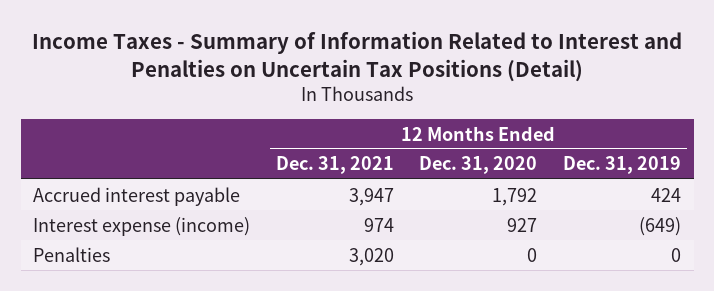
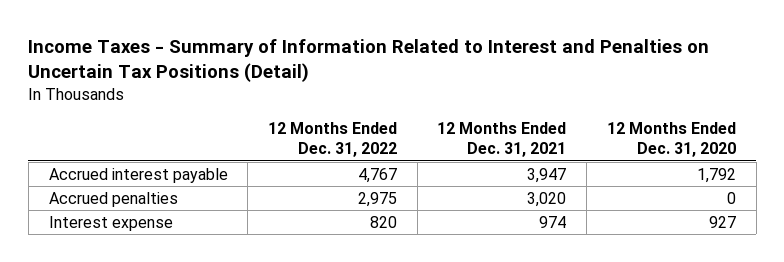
- | 12 Months Ended Dec. 31, 2021 | 12 Months Ended Dec. 31, 2020 | 12 Months Ended Dec. 31, 2019
+ | 12 Months Ended Dec. 31, 2022 | 12 Months Ended Dec. 31, 2021 | 12 Months Ended Dec. 31, 2020
- Interest expense (income) | 974 | 927 | (649)
- Penalties | 3,020 | 0 | 0
+ Accrued penalties | 2,975 | 3,020 | 0
+ Interest expense | 820 | 974 | 927

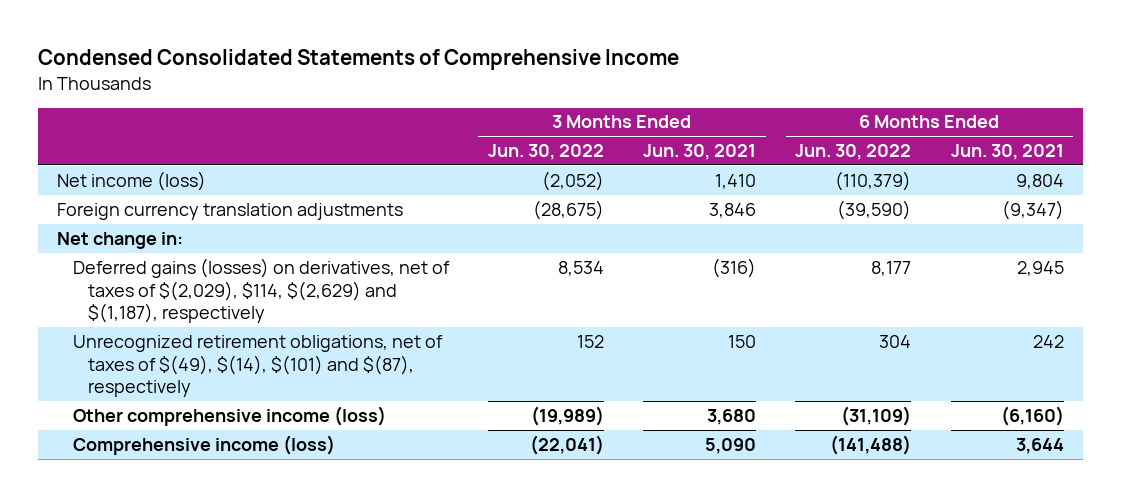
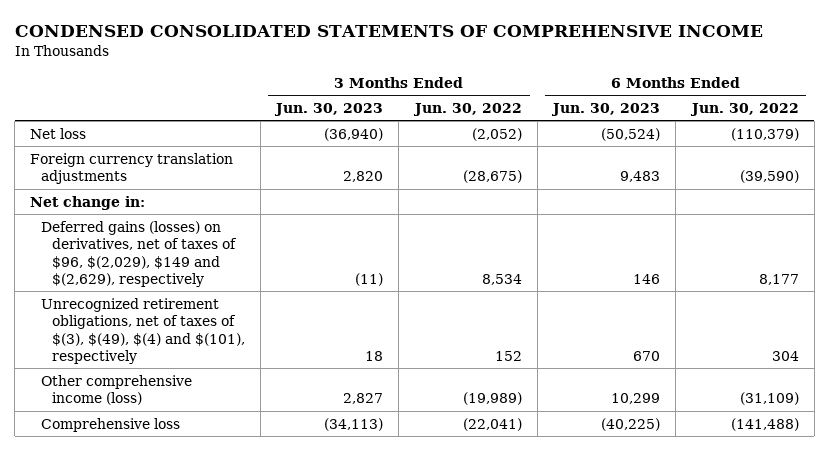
- Condensed Consolidated Statements of Comprehensive Income
+ CONDENSED CONSOLIDATED STATEMENTS OF COMPREHENSIVE INCOME
- | 3 Months Ended Jun. 30, 2022 | 3 Months Ended Jun. 30, 2021 | 6 Months Ended Jun. 30, 2022 | 6 Months Ended Jun. 30, 2021
+ | 3 Months Ended Jun. 30, 2023 | 3 Months Ended Jun. 30, 2022 | 6 Months Ended Jun. 30, 2023 | 6 Months Ended Jun. 30, 2022
- Net income (loss) | (2,052) | 1,410 | (110,379) | 9,804
+ Net loss | (36,940) | (2,052) | (50,524) | (110,379)
- Deferred gains (losses) on derivatives, net of taxes of $(2,029), $114, $(2,629) and $(1,187), respectively | 8,534 | (316) | 8,177 | 2,945
- Unrecognized retirement obligations, net of taxes of $(49), $(14), $(101) and $(87), respectively | 152 | 150 | 304 | 242
+ Deferred gains (losses) on derivatives, net of taxes of $96, $(2,029), $149 and $(2,629), respectively | (11) | 8,534 | 146 | 8,177
+ Unrecognized retirement obligations, net of taxes of $(3), $(49), $(4) and $(101), respectively | 18 | 152 | 670 | 304
- Comprehensive income (loss) | (22,041) | 5,090 | (141,488) | 3,644
+ Comprehensive loss | (34,113) | (22,041) | (40,225) | (141,488)

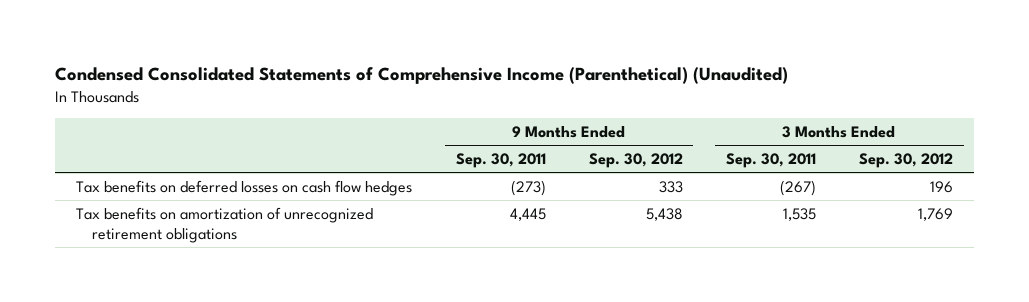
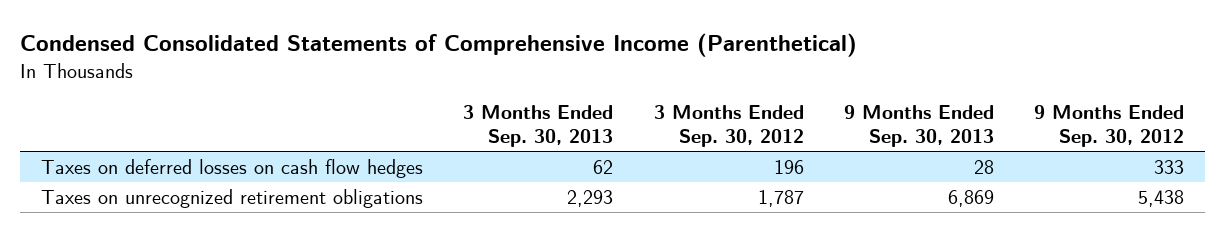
- Condensed Consolidated Statements of Comprehensive Income (Parenthetical) (Unaudited)
+ Condensed Consolidated Statements of Comprehensive Income (Parenthetical)
- | 9 Months Ended Sep. 30, 2011 | 9 Months Ended Sep. 30, 2012 | 3 Months Ended Sep. 30, 2011 | 3 Months Ended Sep. 30, 2012
+ | 3 Months Ended Sep. 30, 2013 | 3 Months Ended Sep. 30, 2012 | 9 Months Ended Sep. 30, 2013 | 9 Months Ended Sep. 30, 2012
- Tax benefits on deferred losses on cash flow hedges | (273) | 333 | (267) | 196
- Tax benefits on amortization of unrecognized retirement obligations | 4,445 | 5,438 | 1,535 | 1,769
+ Taxes on deferred losses on cash flow hedges | 62 | 196 | 28 | 333
+ Taxes on unrecognized retirement obligations | 2,293 | 1,787 | 6,869 | 5,438

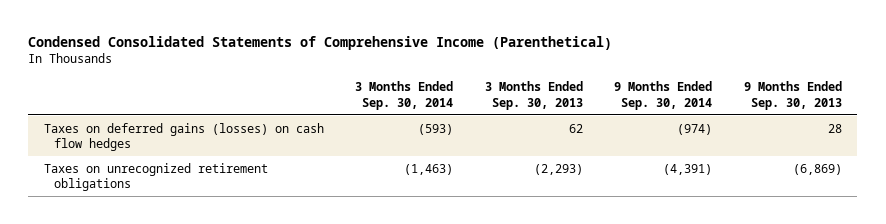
- | 3 Months Ended Sep. 30, 2013 | 3 Months Ended Sep. 30, 2012 | 9 Months Ended Sep. 30, 2013 | 9 Months Ended Sep. 30, 2012
+ | 3 Months Ended Sep. 30, 2014 | 3 Months Ended Sep. 30, 2013 | 9 Months Ended Sep. 30, 2014 | 9 Months Ended Sep. 30, 2013
- Taxes on deferred losses on cash flow hedges | 62 | 196 | 28 | 333
- Taxes on unrecognized retirement obligations | 2,293 | 1,787 | 6,869 | 5,438
+ Taxes on deferred gains (losses) on cash flow hedges | (593) | 62 | (974) | 28
+ Taxes on unrecognized retirement obligations | (1,463) | (2,293) | (4,391) | (6,869)

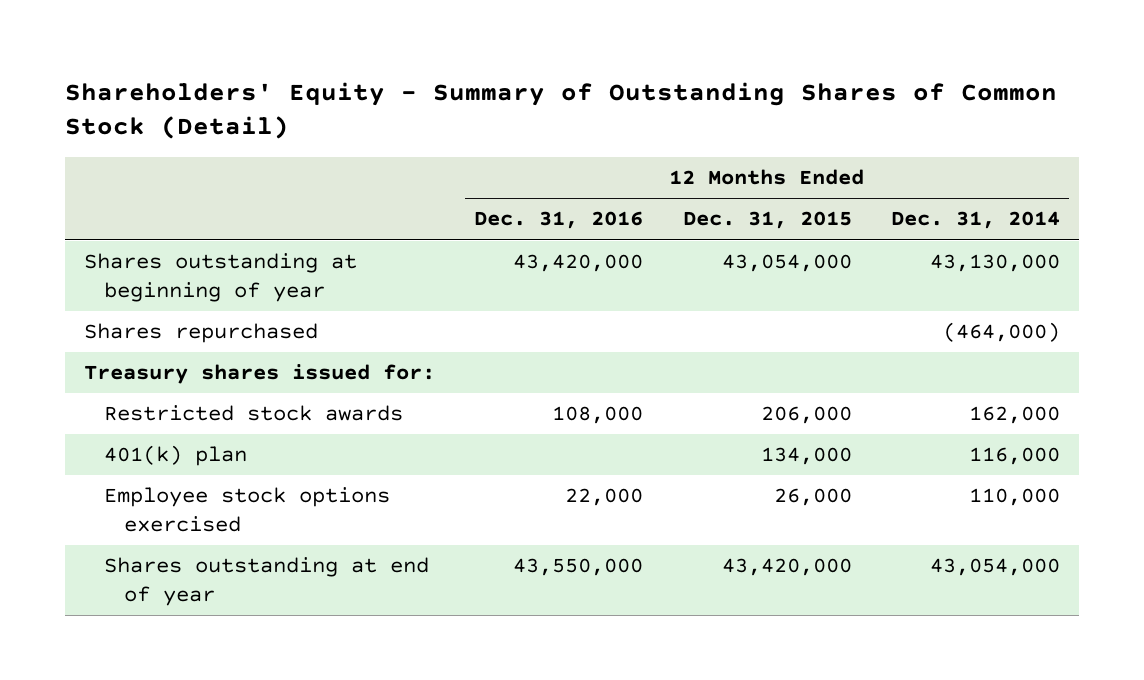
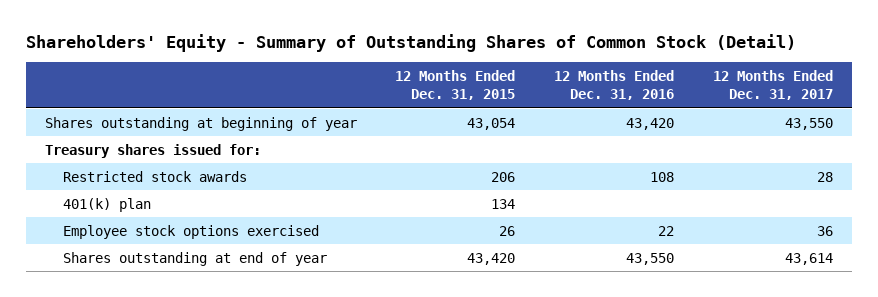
- | 12 Months Ended Dec. 31, 2016 | 12 Months Ended Dec. 31, 2015 | 12 Months Ended Dec. 31, 2014
+ | 12 Months Ended Dec. 31, 2015 | 12 Months Ended Dec. 31, 2016 | 12 Months Ended Dec. 31, 2017
- Shares outstanding at beginning of year | 43,420,000 | 43,054,000 | 43,130,000
- Shares repurchased | | | (464,000)
+ Shares outstanding at beginning of year | 43,054 | 43,420 | 43,550
- Restricted stock awards | 108,000 | 206,000 | 162,000
- 401(k) plan | | 134,000 | 116,000
- Employee stock options exercised | 22,000 | 26,000 | 110,000
- Shares outstanding at end of year | 43,550,000 | 43,420,000 | 43,054,000
+ Restricted stock awards | 206 | 108 | 28
+ 401(k) plan | 134 | |
+ Employee stock options exercised | 26 | 22 | 36
+ Shares outstanding at end of year | 43,420 | 43,550 | 43,614

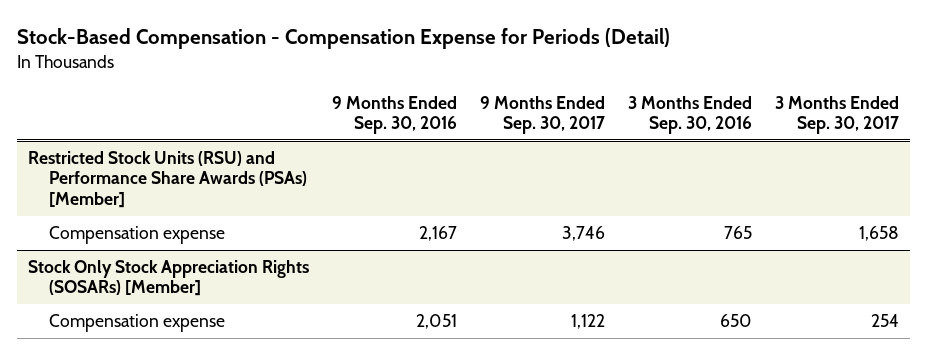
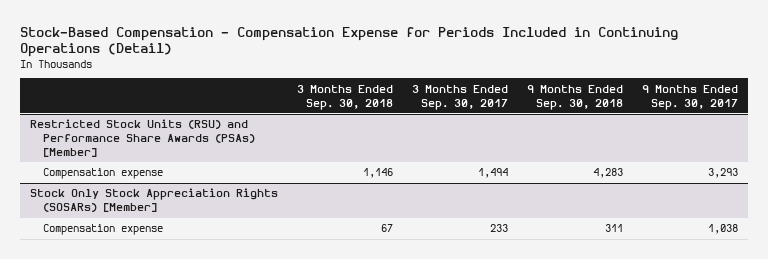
- Stock-Based Compensation - Compensation Expense for Periods (Detail)
+ Stock-Based Compensation - Compensation Expense for Periods Included in Continuing Operations (Detail)
- | 9 Months Ended Sep. 30, 2016 | 9 Months Ended Sep. 30, 2017 | 3 Months Ended Sep. 30, 2016 | 3 Months Ended Sep. 30, 2017
+ | 3 Months Ended Sep. 30, 2018 | 3 Months Ended Sep. 30, 2017 | 9 Months Ended Sep. 30, 2018 | 9 Months Ended Sep. 30, 2017
@ Restricted Stock Units (RSU) and Performance Share Awards (PSAs) [Member]
- Compensation expense | 2,167 | 3,746 | 765 | 1,658
+ Compensation expense | 1,146 | 1,494 | 4,283 | 3,293
@ Stock Only Stock Appreciation Rights (SOSARs) [Member]
- Compensation expense | 2,051 | 1,122 | 650 | 254
+ Compensation expense | 67 | 233 | 311 | 1,038

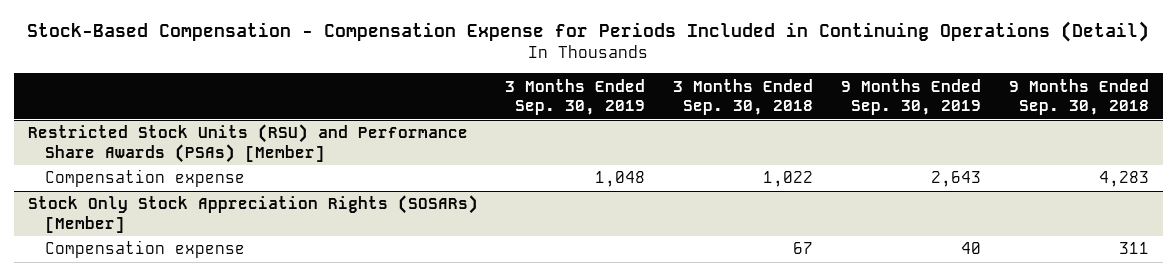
- | 3 Months Ended Sep. 30, 2018 | 3 Months Ended Sep. 30, 2017 | 9 Months Ended Sep. 30, 2018 | 9 Months Ended Sep. 30, 2017
+ | 3 Months Ended Sep. 30, 2019 | 3 Months Ended Sep. 30, 2018 | 9 Months Ended Sep. 30, 2019 | 9 Months Ended Sep. 30, 2018
@ Restricted Stock Units (RSU) and Performance Share Awards (PSAs) [Member]
- Compensation expense | 1,146 | 1,494 | 4,283 | 3,293
+ Compensation expense | 1,048 | 1,022 | 2,643 | 4,283

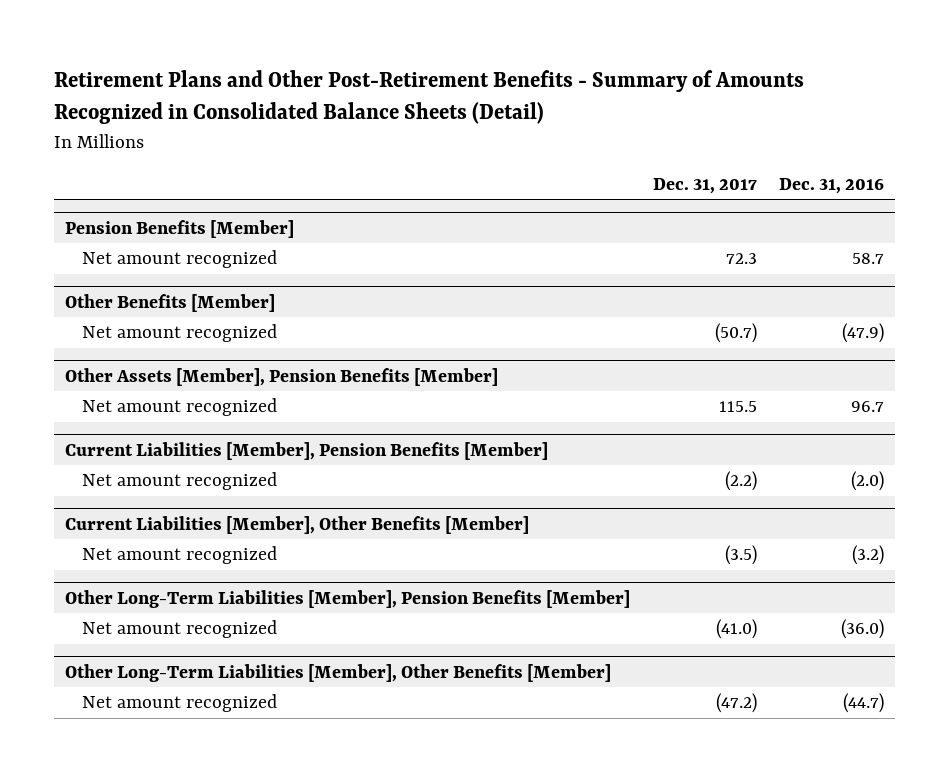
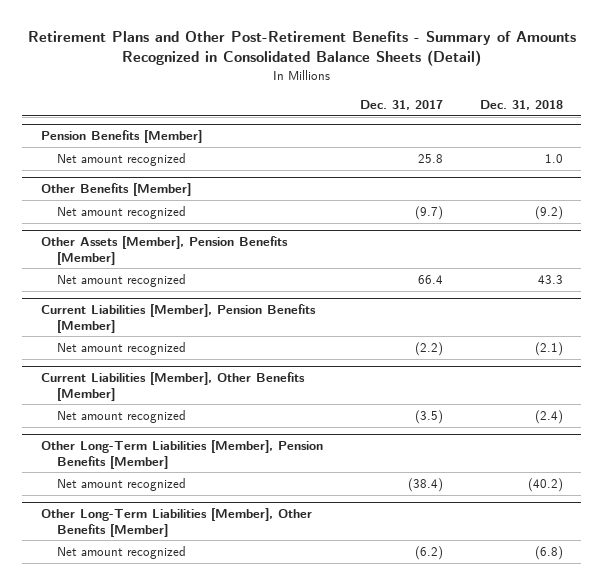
- | Dec. 31, 2017 | Dec. 31, 2016
+ | Dec. 31, 2017 | Dec. 31, 2018
@ Pension Benefits [Member]
- Net amount recognized | 72.3 | 58.7
+ Net amount recognized | 25.8 | 1.0
@ Other Benefits [Member]
- Net amount recognized | (50.7) | (47.9)
+ Net amount recognized | (9.7) | (9.2)
@ Other Assets [Member], Pension Benefits [Member]
- Net amount recognized | 115.5 | 96.7
+ Net amount recognized | 66.4 | 43.3
@ Other Long-Term Liabilities [Member], Pension Benefits [Member]
- Net amount recognized | (41.0) | (36.0)
+ Net amount recognized | (38.4) | (40.2)
@ Other Long-Term Liabilities [Member], Other Benefits [Member]
- Net amount recognized | (47.2) | (44.7)
+ Net amount recognized | (6.2) | (6.8)

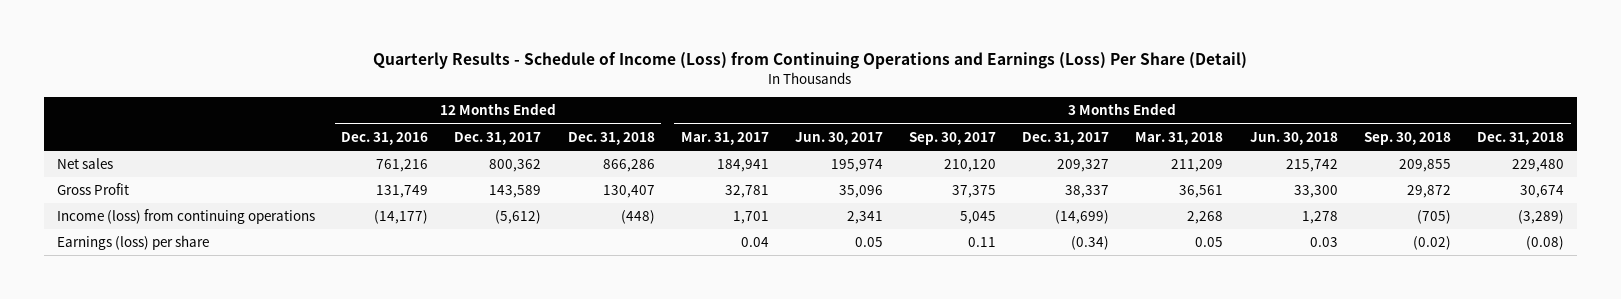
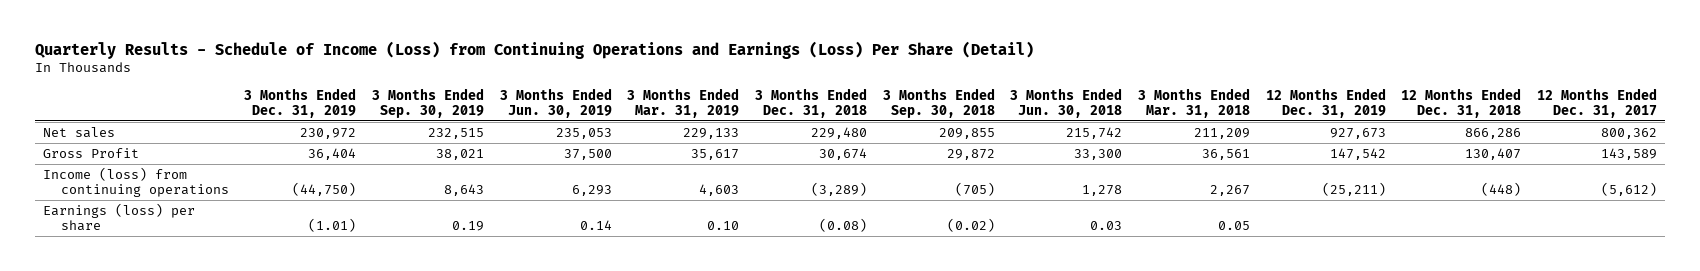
- | 12 Months Ended Dec. 31, 2016 | 12 Months Ended Dec. 31, 2017 | 12 Months Ended Dec. 31, 2018 | 3 Months Ended Mar. 31, 2017 | 3 Months Ended Jun. 30, 2017 | 3 Months Ended Sep. 30, 2017 | 3 Months Ended Dec. 31, 2017 | 3 Months Ended Mar. 31, 2018 | 3 Months Ended Jun. 30, 2018 | 3 Months Ended Sep. 30, 2018 | 3 Months Ended Dec. 31, 2018
+ | 3 Months Ended Dec. 31, 2019 | 3 Months Ended Sep. 30, 2019 | 3 Months Ended Jun. 30, 2019 | 3 Months Ended Mar. 31, 2019 | 3 Months Ended Dec. 31, 2018 | 3 Months Ended Sep. 30, 2018 | 3 Months Ended Jun. 30, 2018 | 3 Months Ended Mar. 31, 2018 | 12 Months Ended Dec. 31, 2019 | 12 Months Ended Dec. 31, 2018 | 12 Months Ended Dec. 31, 2017
- Income (loss) from continuing operations | (14,177) | (5,612) | (448) | 1,701 | 2,341 | 5,045 | (14,699) | 2,268 | 1,278 | (705) | (3,289)
+ Income (loss) from continuing operations | (44,750) | 8,643 | 6,293 | 4,603 | (3,289) | (705) | 1,278 | 2,267 | (25,211) | (448) | (5,612)

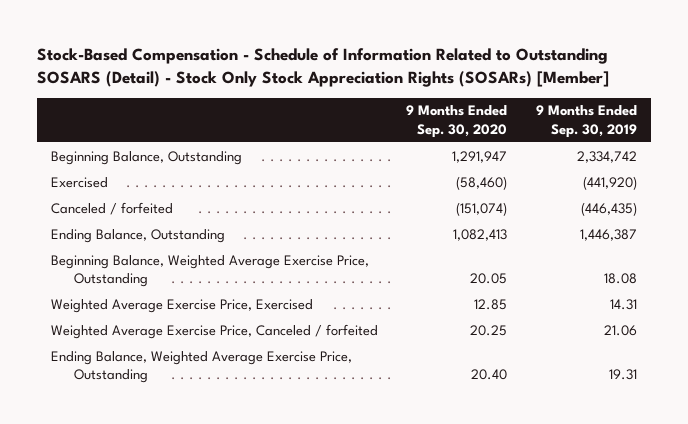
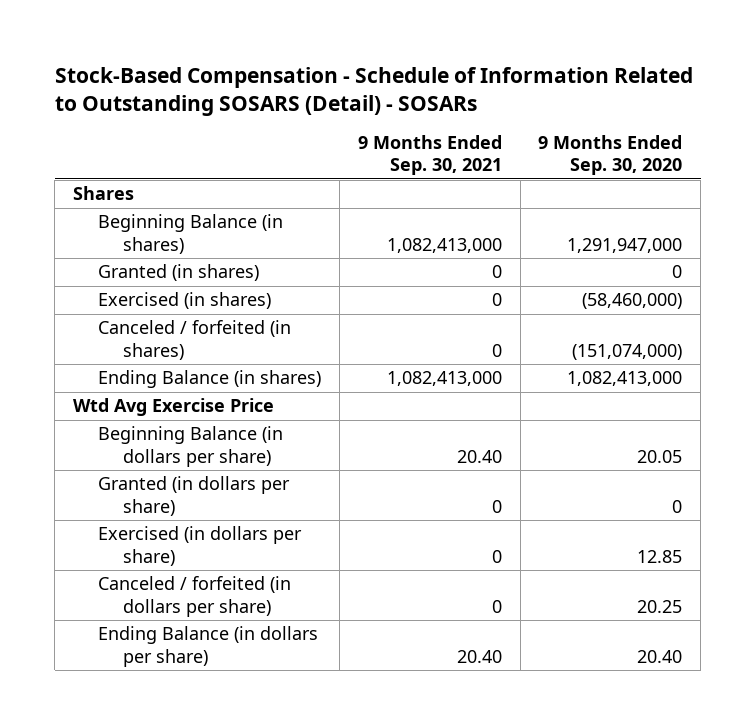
- Stock-Based Compensation - Schedule of Information Related to Outstanding SOSARS (Detail) - Stock Only Stock Appreciation Rights (SOSARs) [Member]
+ Stock-Based Compensation - Schedule of Information Related to Outstanding SOSARS (Detail) - SOSARs
- | 9 Months Ended Sep. 30, 2020 | 9 Months Ended Sep. 30, 2019
+ | 9 Months Ended Sep. 30, 2021 | 9 Months Ended Sep. 30, 2020
- Beginning Balance, Outstanding | 1,291,947 | 2,334,742
- Exercised | (58,460) | (441,920)
- Canceled / forfeited | (151,074) | (446,435)
- Ending Balance, Outstanding | 1,082,413 | 1,446,387
- Beginning Balance, Weighted Average Exercise Price, Outstanding | 20.05 | 18.08
- Weighted Average Exercise Price, Exercised | 12.85 | 14.31
- Weighted Average Exercise Price, Canceled / forfeited | 20.25 | 21.06
- Ending Balance, Weighted Average Exercise Price, Outstanding | 20.40 | 19.31
+ Shares
+ Beginning Balance (in shares) | 1,082,413,000 | 1,291,947,000
+ Granted (in shares) | 0 | 0
+ Exercised (in shares) | 0 | (58,460,000)
+ Canceled / forfeited (in shares) | 0 | (151,074,000)
+ Ending Balance (in shares) | 1,082,413,000 | 1,082,413,000
+ Wtd Avg Exercise Price
+ Beginning Balance (in dollars per share) | 20.40 | 20.05
+ Granted (in dollars per share) | 0 | 0
+ Exercised (in dollars per share) | 0 | 12.85
+ Canceled / forfeited (in dollars per share) | 0 | 20.25
+ Ending Balance (in dollars per share) | 20.40 | 20.40

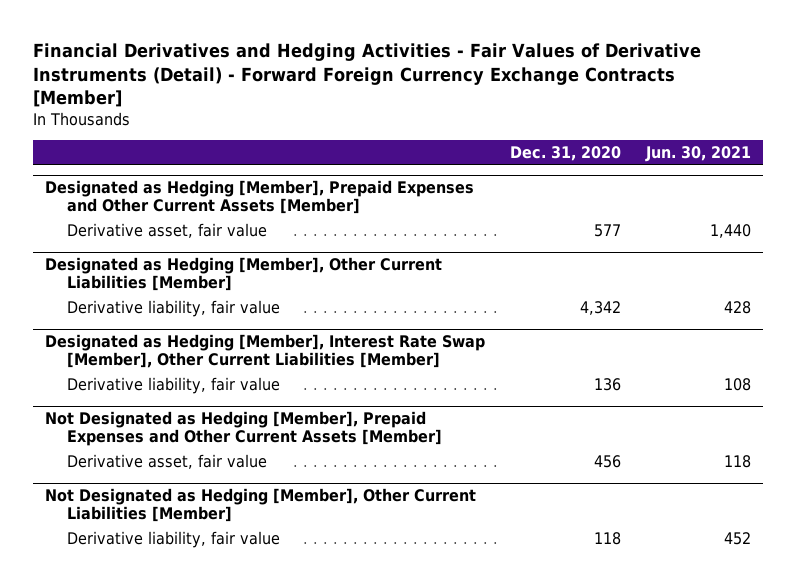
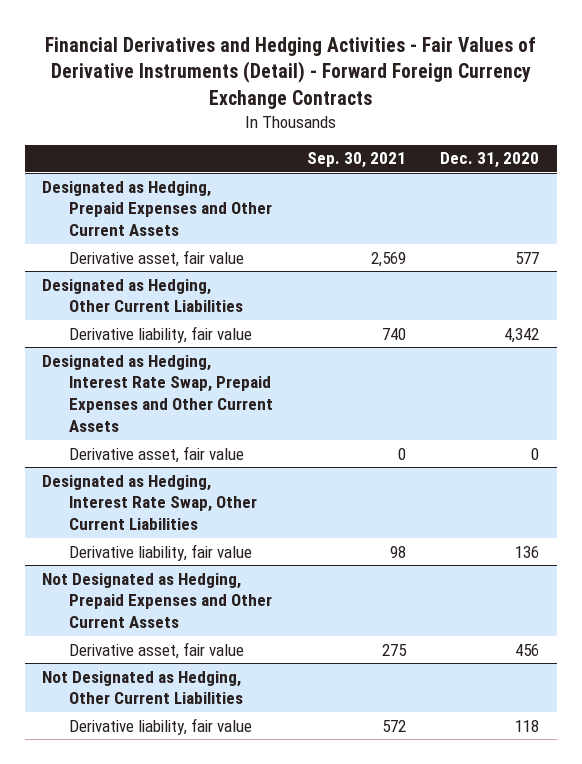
- Financial Derivatives and Hedging Activities - Fair Values of Derivative Instruments (Detail) - Forward Foreign Currency Exchange Contracts [Member]
+ Financial Derivatives and Hedging Activities - Fair Values of Derivative Instruments (Detail) - Forward Foreign Currency Exchange Contracts
- | Dec. 31, 2020 | Jun. 30, 2021
+ | Sep. 30, 2021 | Dec. 31, 2020
- Designated as Hedging [Member], Prepaid Expenses and Other Current Assets [Member]
+ Designated as Hedging, Prepaid Expenses and Other Current Assets
- Designated as Hedging [Member], Other Current Liabilities [Member]
+ Designated as Hedging, Other Current Liabilities
- Designated as Hedging [Member], Interest Rate Swap [Member], Other Current Liabilities [Member]
+ Designated as Hedging, Interest Rate Swap, Prepaid Expenses and Other Current Assets
+ Derivative asset, fair value | 0 | 0
+ Designated as Hedging, Interest Rate Swap, Other Current Liabilities
- Not Designated as Hedging [Member], Prepaid Expenses and Other Current Assets [Member]
+ Not Designated as Hedging, Prepaid Expenses and Other Current Assets
- Not Designated as Hedging [Member], Other Current Liabilities [Member]
+ Not Designated as Hedging, Other Current Liabilities

